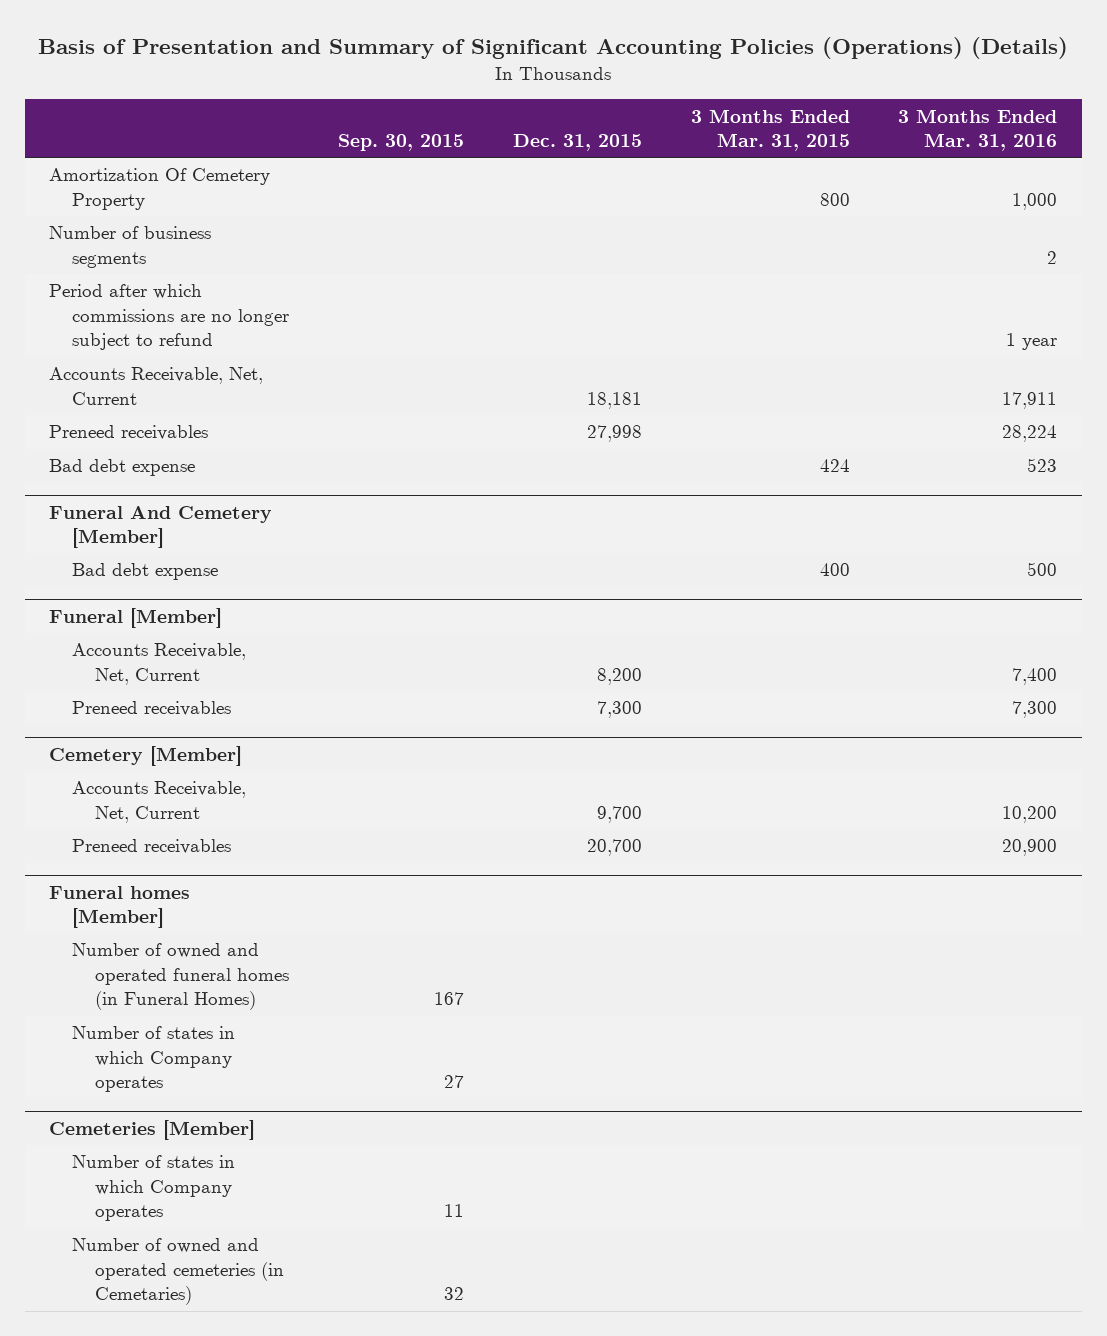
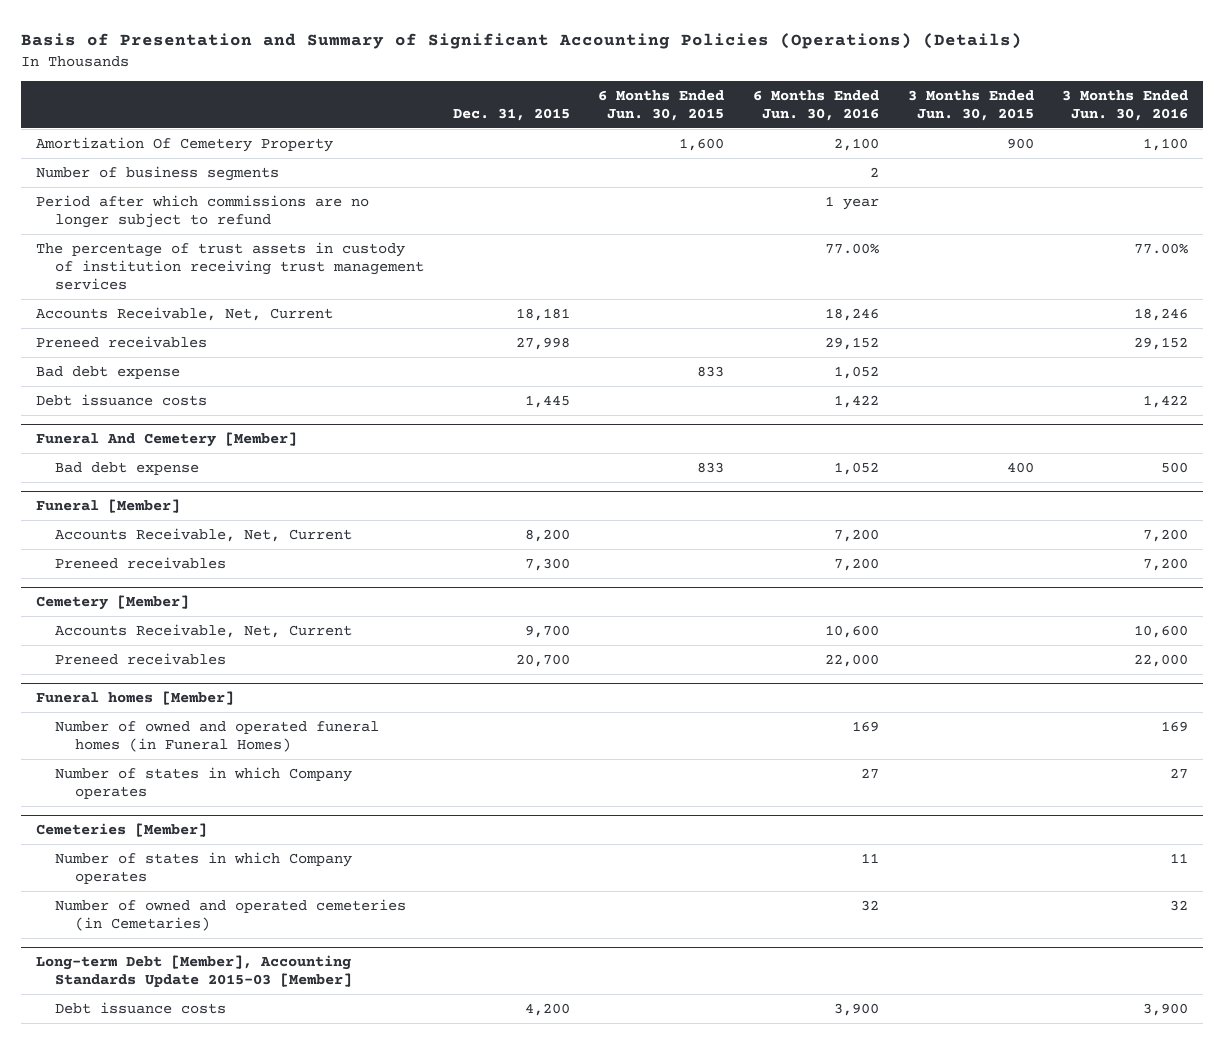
- | Sep. 30, 2015 | Dec. 31, 2015 | 3 Months Ended Mar. 31, 2015 | 3 Months Ended Mar. 31, 2016
+ | Dec. 31, 2015 | 6 Months Ended Jun. 30, 2015 | 6 Months Ended Jun. 30, 2016 | 3 Months Ended Jun. 30, 2015 | 3 Months Ended Jun. 30, 2016
+ The percentage of trust assets in custody of institution receiving trust management services | | | 77.00% | | 77.00%
+ Debt issuance costs | 1,445 | | 1,422 | | 1,422
+ Long-term Debt [Member], Accounting Standards Update 2015-03 [Member]
+ Debt issuance costs | 4,200 | | 3,900 | | 3,900

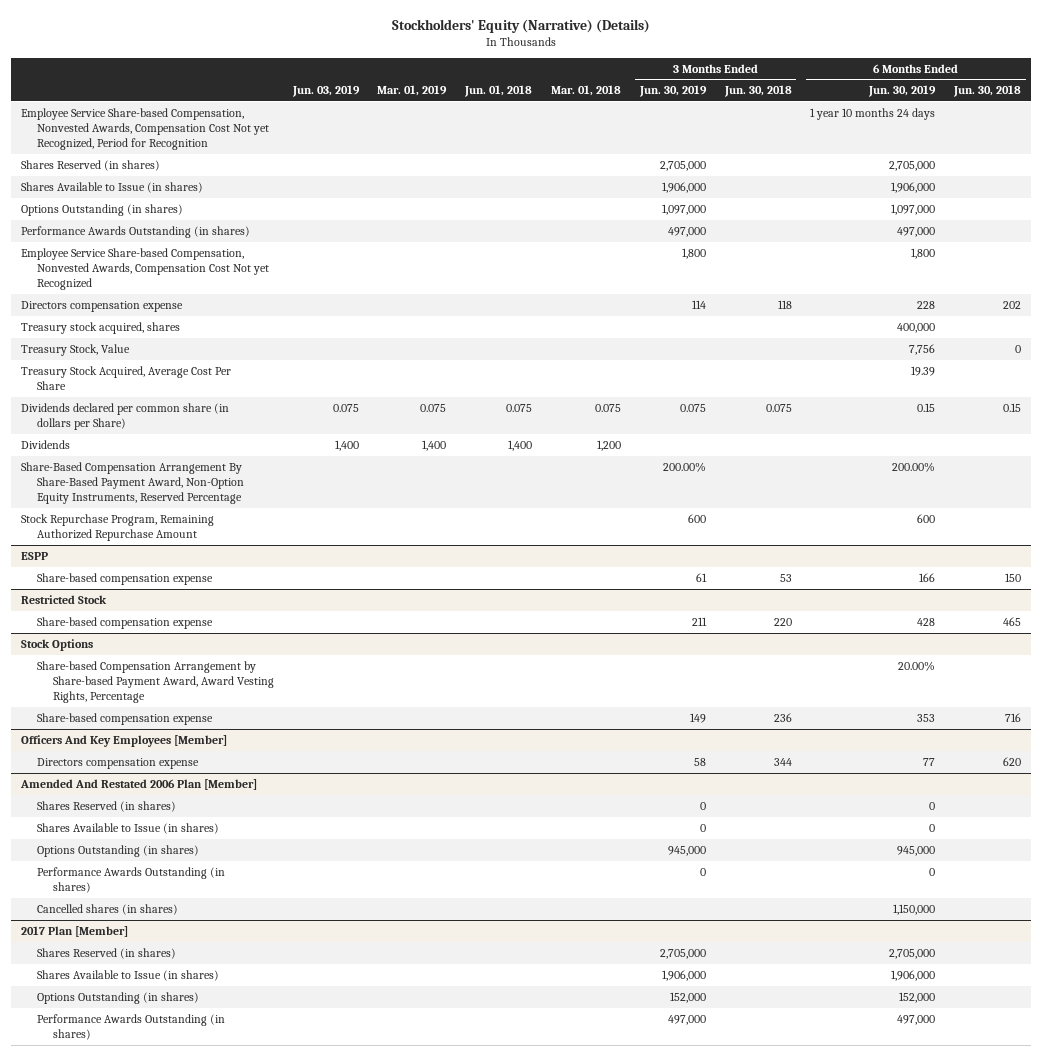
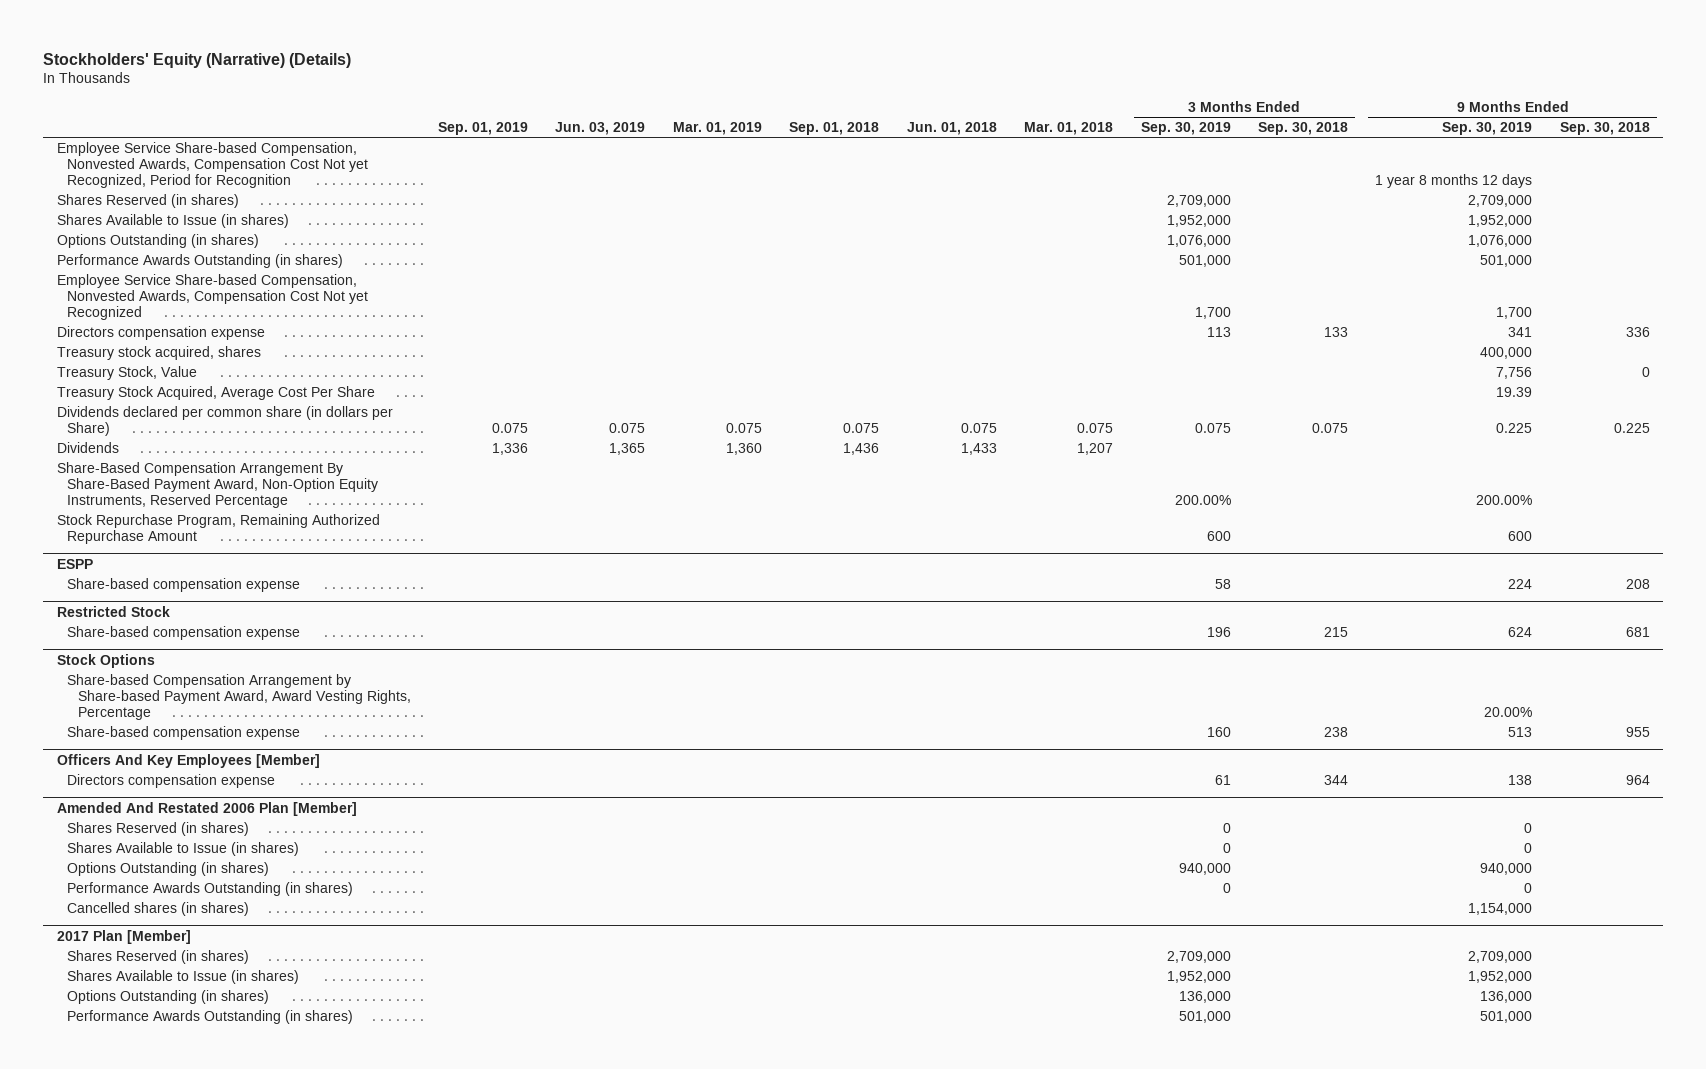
- | Jun. 03, 2019 | Mar. 01, 2019 | Jun. 01, 2018 | Mar. 01, 2018 | 3 Months Ended Jun. 30, 2019 | 3 Months Ended Jun. 30, 2018 | 6 Months Ended Jun. 30, 2019 | 6 Months Ended Jun. 30, 2018
+ | Sep. 01, 2019 | Jun. 03, 2019 | Mar. 01, 2019 | Sep. 01, 2018 | Jun. 01, 2018 | Mar. 01, 2018 | 3 Months Ended Sep. 30, 2019 | 3 Months Ended Sep. 30, 2018 | 9 Months Ended Sep. 30, 2019 | 9 Months Ended Sep. 30, 2018
- Dividends | 1,400 | 1,400 | 1,400 | 1,200 | | | |
+ Dividends | 1,336 | 1,365 | 1,360 | 1,436 | 1,433 | 1,207 | | | |

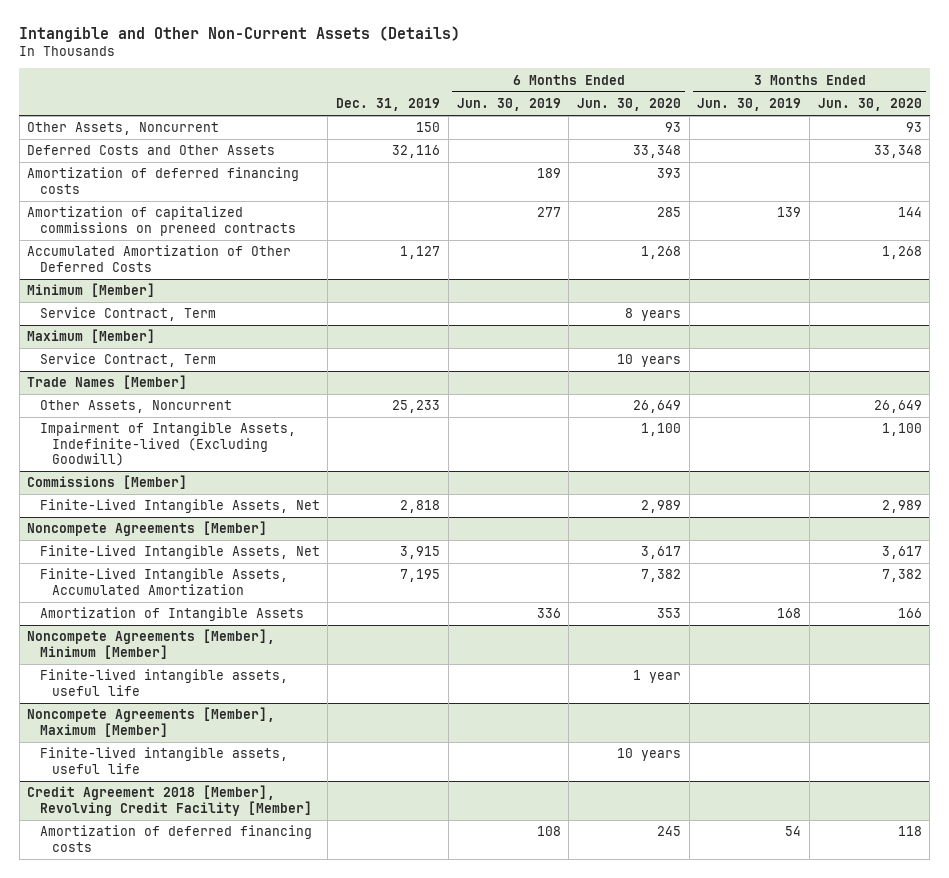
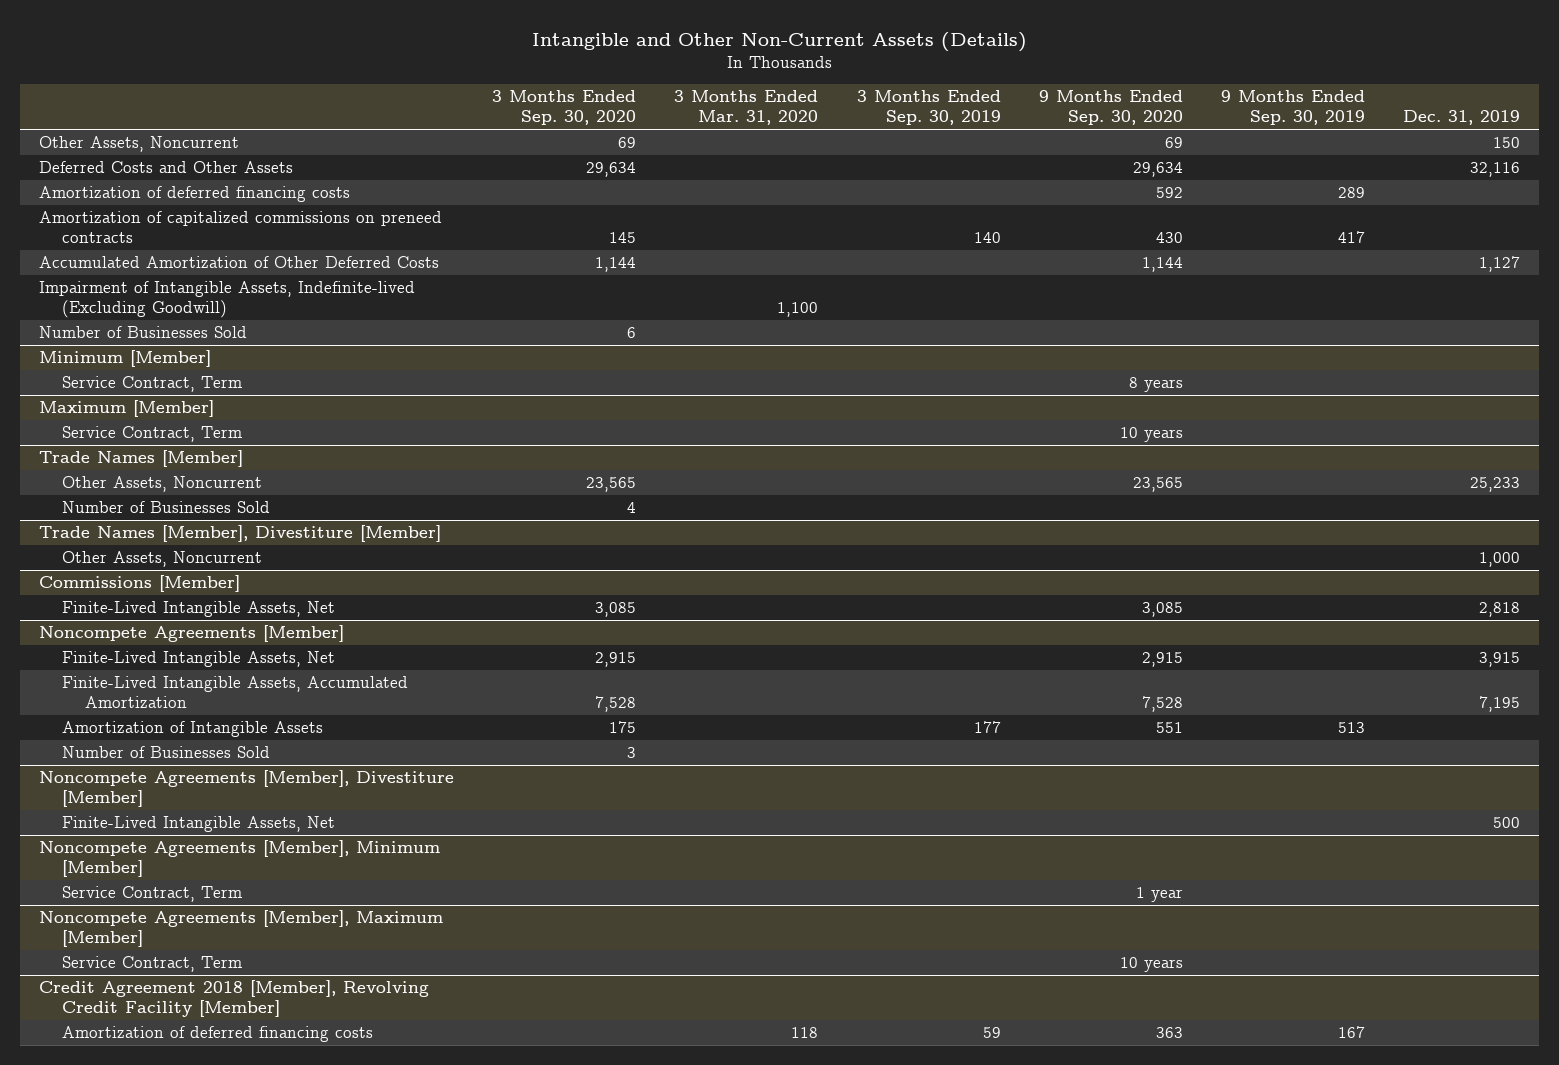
- | Dec. 31, 2019 | 6 Months Ended Jun. 30, 2019 | 6 Months Ended Jun. 30, 2020 | 3 Months Ended Jun. 30, 2019 | 3 Months Ended Jun. 30, 2020
+ | 3 Months Ended Sep. 30, 2020 | 3 Months Ended Mar. 31, 2020 | 3 Months Ended Sep. 30, 2019 | 9 Months Ended Sep. 30, 2020 | 9 Months Ended Sep. 30, 2019 | Dec. 31, 2019
+ Impairment of Intangible Assets, Indefinite-lived (Excluding Goodwill) | | 1,100 | | | |
+ Number of Businesses Sold | 6 | | | | |
@ Trade Names [Member]
- Impairment of Intangible Assets, Indefinite-lived (Excluding Goodwill) | | | 1,100 | | 1,100
+ Number of Businesses Sold | 4 | | | | |
+ Trade Names [Member], Divestiture [Member]
+ Other Assets, Noncurrent | | | | | | 1,000
@ Noncompete Agreements [Member]
+ Number of Businesses Sold | 3 | | | | |
+ Noncompete Agreements [Member], Divestiture [Member]
+ Finite-Lived Intangible Assets, Net | | | | | | 500
@ Noncompete Agreements [Member], Minimum [Member]
- Finite-lived intangible assets, useful life | | | 1 year | |
+ Service Contract, Term | | | | 1 year | |
@ Noncompete Agreements [Member], Maximum [Member]
- Finite-lived intangible assets, useful life | | | 10 years | |
+ Service Contract, Term | | | | 10 years | |

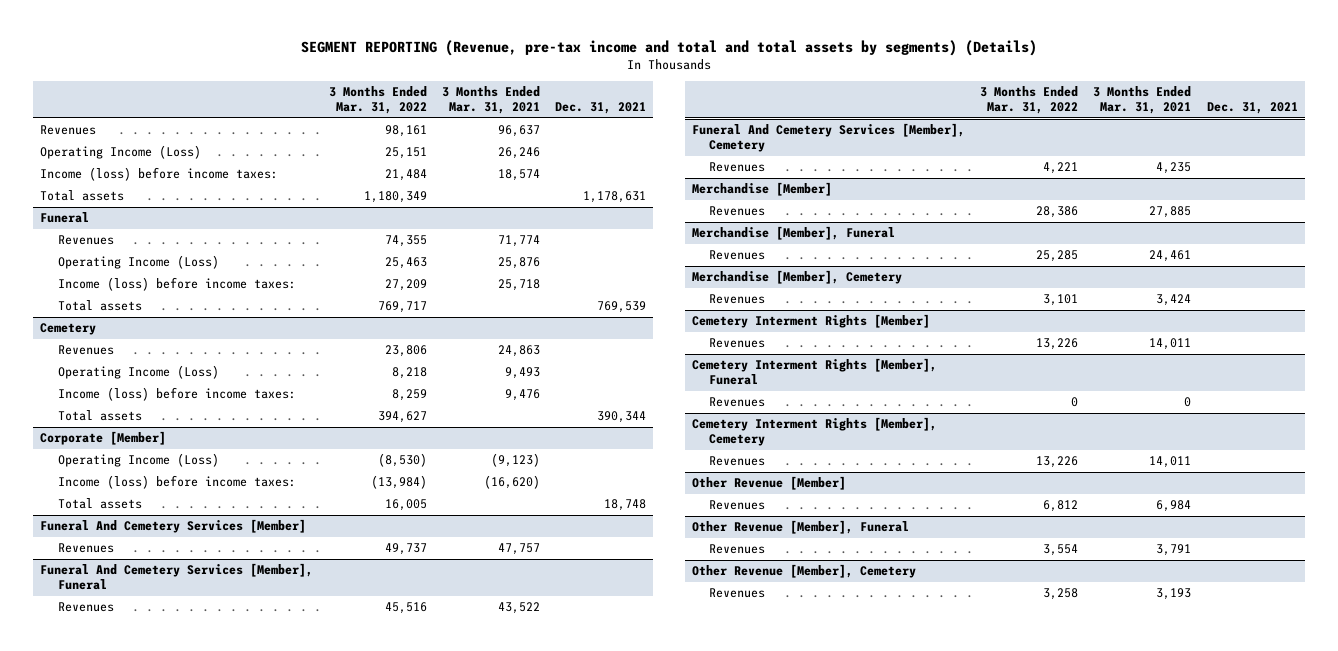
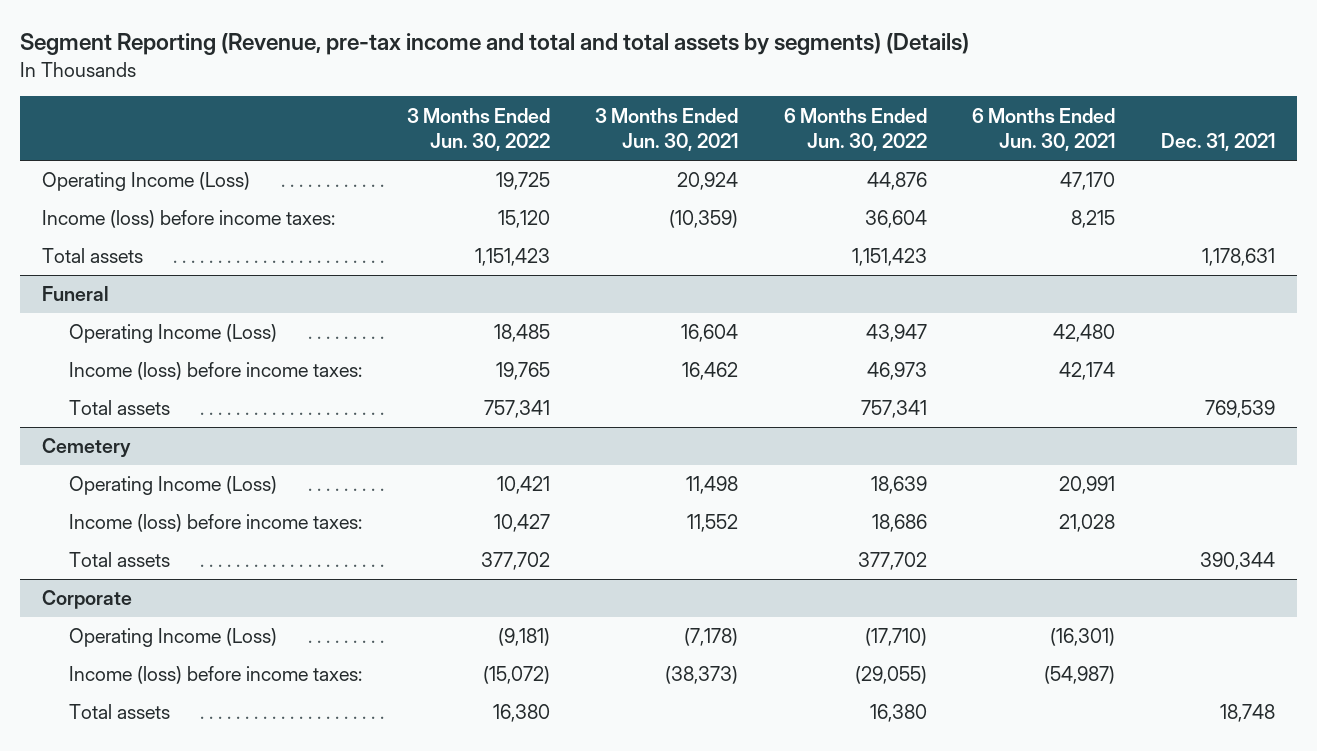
- SEGMENT REPORTING (Revenue, pre-tax income and total and total assets by segments) (Details)
+ Segment Reporting (Revenue, pre-tax income and total and total assets by segments) (Details)
- | 3 Months Ended Mar. 31, 2022 | 3 Months Ended Mar. 31, 2021 | Dec. 31, 2021
+ | 3 Months Ended Jun. 30, 2022 | 3 Months Ended Jun. 30, 2021 | 6 Months Ended Jun. 30, 2022 | 6 Months Ended Jun. 30, 2021 | Dec. 31, 2021
- Revenues | 98,161 | 96,637 |
@ Funeral
- Revenues | 74,355 | 71,774 |
@ Cemetery
- Revenues | 23,806 | 24,863 |
- Corporate [Member]
+ Corporate
- Funeral And Cemetery Services [Member]
- Revenues | 49,737 | 47,757 |
- Funeral And Cemetery Services [Member], Funeral
- Revenues | 45,516 | 43,522 |
- Funeral And Cemetery Services [Member], Cemetery
- Revenues | 4,221 | 4,235 |
- Merchandise [Member]
- Revenues | 28,386 | 27,885 |
- Merchandise [Member], Funeral
- Revenues | 25,285 | 24,461 |
- Merchandise [Member], Cemetery
- Revenues | 3,101 | 3,424 |
- Cemetery Interment Rights [Member]
- Revenues | 13,226 | 14,011 |
- Cemetery Interment Rights [Member], Funeral
- Revenues | 0 | 0 |
- Cemetery Interment Rights [Member], Cemetery
- Revenues | 13,226 | 14,011 |
- Other Revenue [Member]
- Revenues | 6,812 | 6,984 |
- Other Revenue [Member], Funeral
- Revenues | 3,554 | 3,791 |
- Other Revenue [Member], Cemetery
- Revenues | 3,258 | 3,193 |

